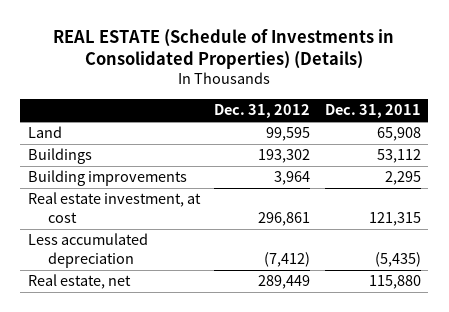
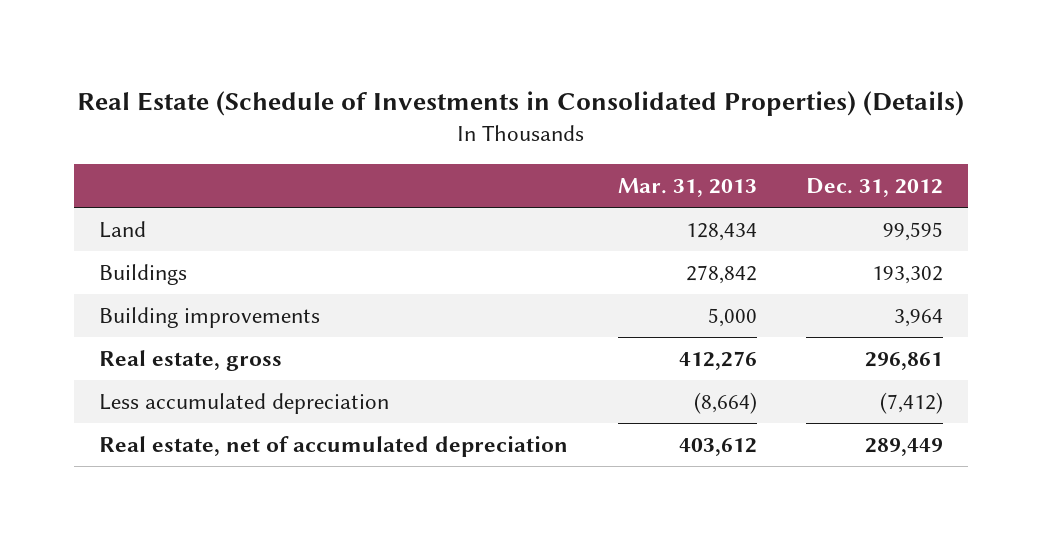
- REAL ESTATE (Schedule of Investments in Consolidated Properties) (Details)
+ Real Estate (Schedule of Investments in Consolidated Properties) (Details)
- | Dec. 31, 2012 | Dec. 31, 2011
+ | Mar. 31, 2013 | Dec. 31, 2012
- Real estate investment, at cost | 296,861 | 121,315
+ Real estate, gross | 412,276 | 296,861
- Real estate, net | 289,449 | 115,880
+ Real estate, net of accumulated depreciation | 403,612 | 289,449

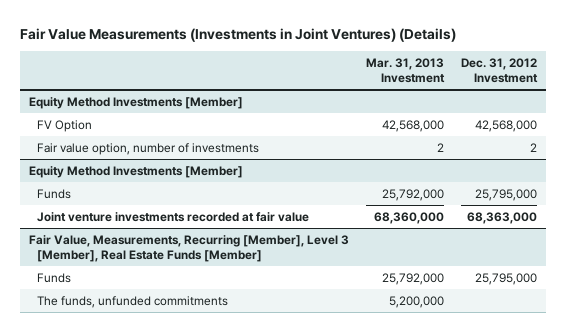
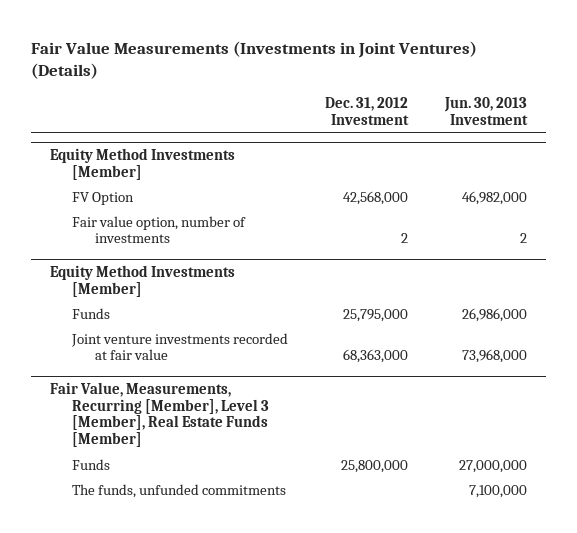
- | Mar. 31, 2013 Investment | Dec. 31, 2012 Investment
+ | Dec. 31, 2012 Investment | Jun. 30, 2013 Investment
@ Fair Value, Measurements, Recurring [Member], Level 3 [Member], Real Estate Funds [Member]
- Funds | 25,792,000 | 25,795,000
+ Funds | 25,800,000 | 27,000,000

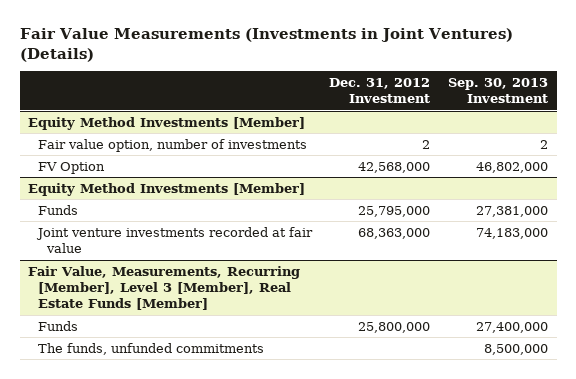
- | Dec. 31, 2012 Investment | Jun. 30, 2013 Investment
+ | Dec. 31, 2012 Investment | Sep. 30, 2013 Investment
@ Equity Method Investments [Member]
moved down: FV Option | 42,568,000 | 46,802,000

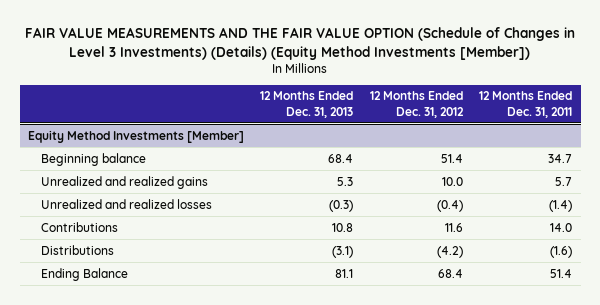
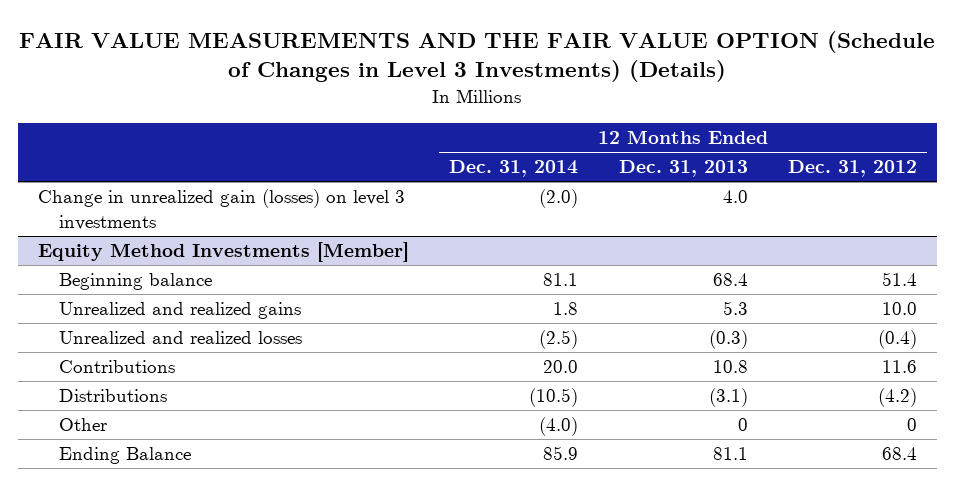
- FAIR VALUE MEASUREMENTS AND THE FAIR VALUE OPTION (Schedule of Changes in Level 3 Investments) (Details) (Equity Method Investments [Member])
+ FAIR VALUE MEASUREMENTS AND THE FAIR VALUE OPTION (Schedule of Changes in Level 3 Investments) (Details)
- | 12 Months Ended Dec. 31, 2013 | 12 Months Ended Dec. 31, 2012 | 12 Months Ended Dec. 31, 2011
+ | 12 Months Ended Dec. 31, 2014 | 12 Months Ended Dec. 31, 2013 | 12 Months Ended Dec. 31, 2012
+ Change in unrealized gain (losses) on level 3 investments | (2.0) | 4.0 |
@ Equity Method Investments [Member]
+ Other | (4.0) | 0 | 0

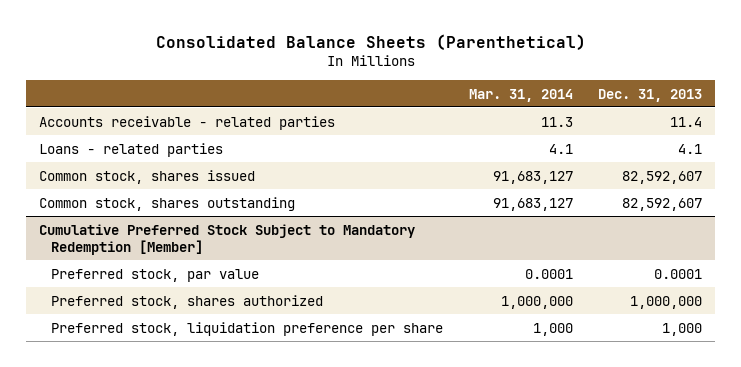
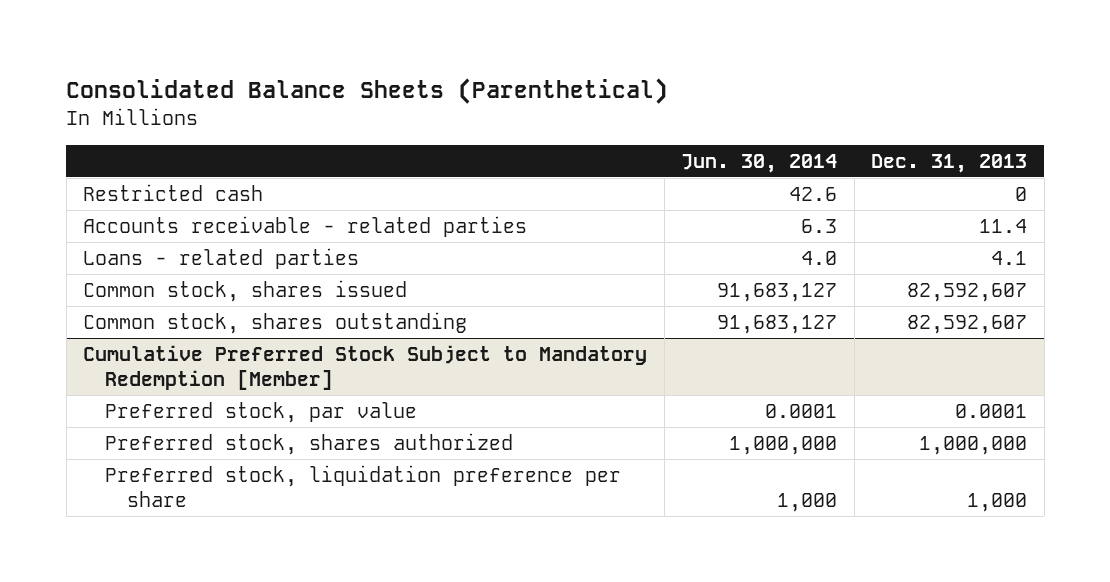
- | Mar. 31, 2014 | Dec. 31, 2013
+ | Jun. 30, 2014 | Dec. 31, 2013
+ Restricted cash | 42.6 | 0

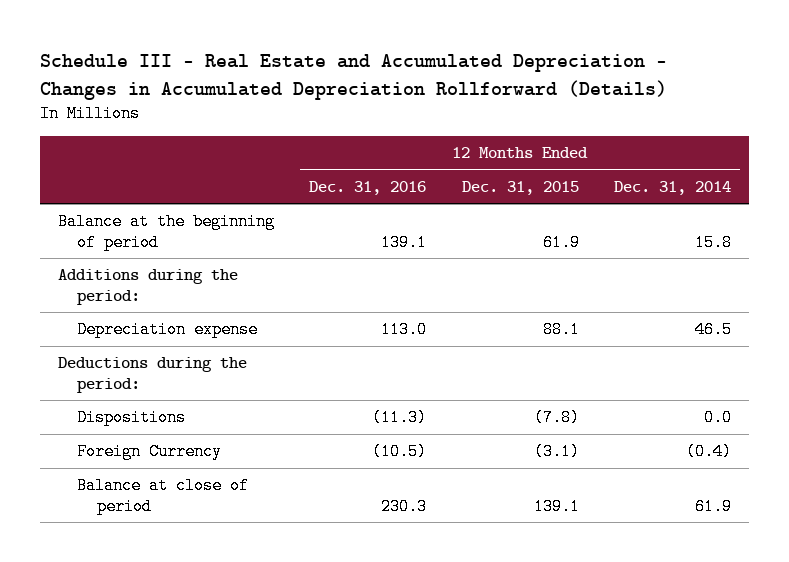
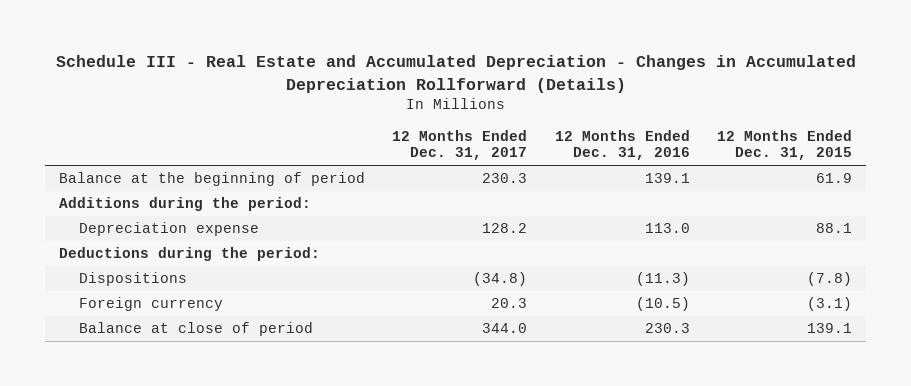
- | 12 Months Ended Dec. 31, 2016 | 12 Months Ended Dec. 31, 2015 | 12 Months Ended Dec. 31, 2014
+ | 12 Months Ended Dec. 31, 2017 | 12 Months Ended Dec. 31, 2016 | 12 Months Ended Dec. 31, 2015
- Foreign Currency | (10.5) | (3.1) | (0.4)
+ Foreign currency | 20.3 | (10.5) | (3.1)

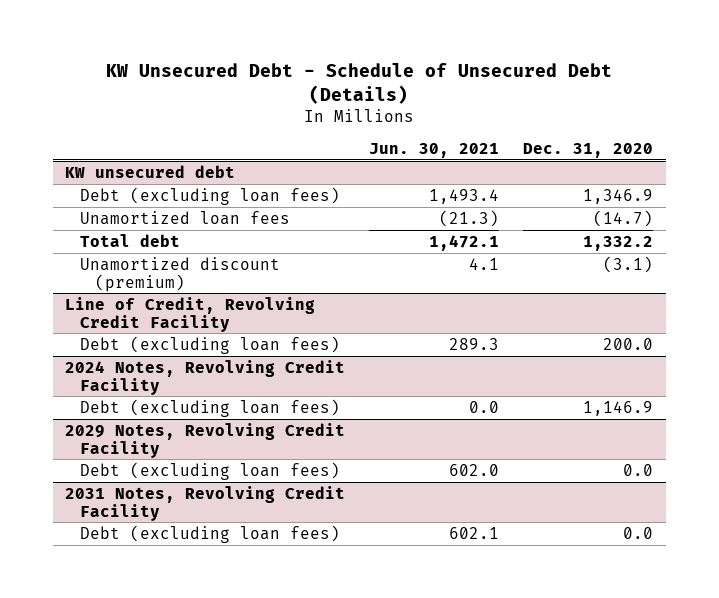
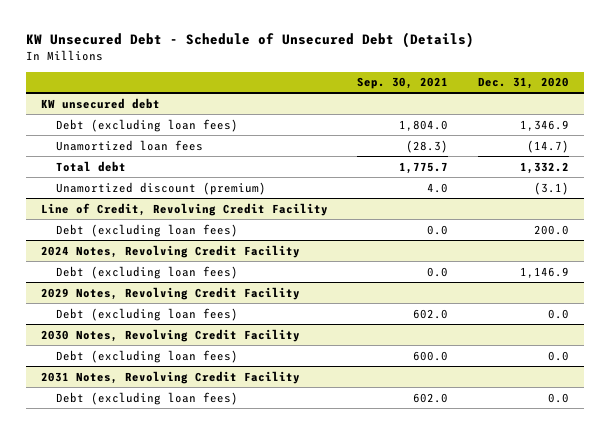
- | Jun. 30, 2021 | Dec. 31, 2020
+ | Sep. 30, 2021 | Dec. 31, 2020
+ 2030 Notes, Revolving Credit Facility
+ Debt (excluding loan fees) | 600.0 | 0.0

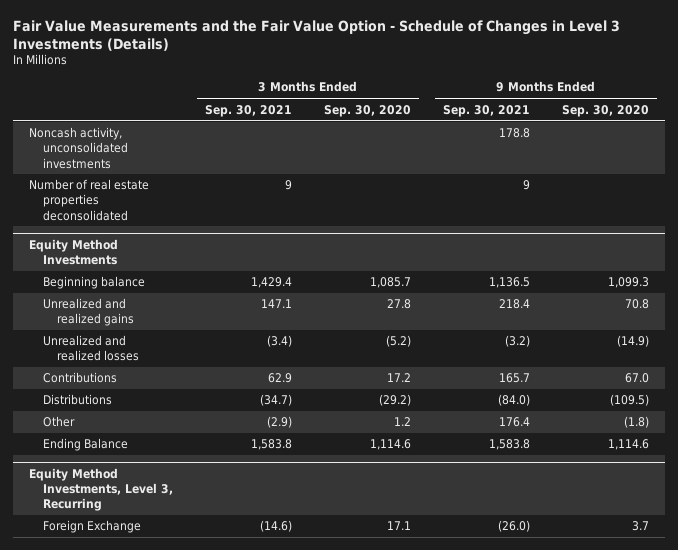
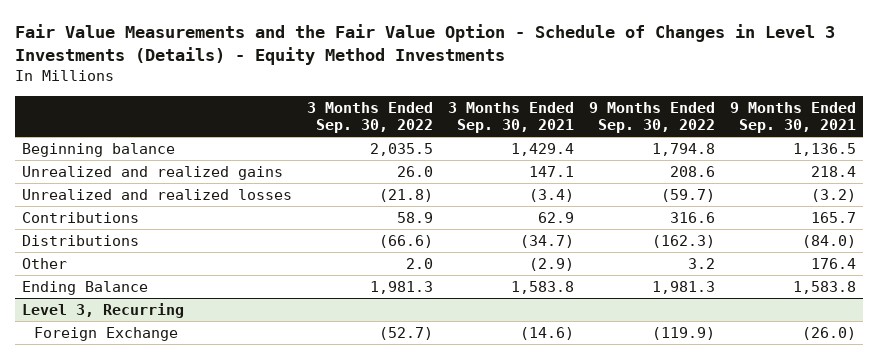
- Fair Value Measurements and the Fair Value Option - Schedule of Changes in Level 3 Investments (Details)
+ Fair Value Measurements and the Fair Value Option - Schedule of Changes in Level 3 Investments (Details) - Equity Method Investments
- | 3 Months Ended Sep. 30, 2021 | 3 Months Ended Sep. 30, 2020 | 9 Months Ended Sep. 30, 2021 | 9 Months Ended Sep. 30, 2020
+ | 3 Months Ended Sep. 30, 2022 | 3 Months Ended Sep. 30, 2021 | 9 Months Ended Sep. 30, 2022 | 9 Months Ended Sep. 30, 2021
- Noncash activity, unconsolidated investments | | | 178.8 |
- Number of real estate properties deconsolidated | 9 | | 9 |
- Equity Method Investments
- Equity Method Investments, Level 3, Recurring
+ Level 3, Recurring

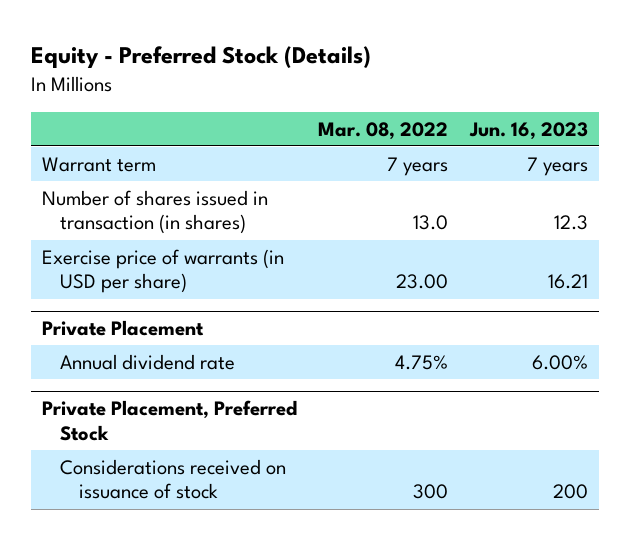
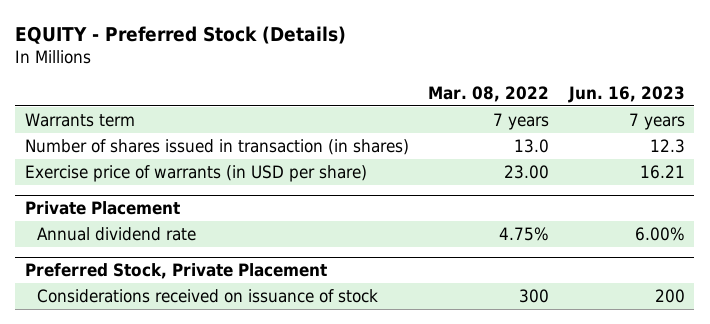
- Equity - Preferred Stock (Details)
+ EQUITY - Preferred Stock (Details)
- Warrant term | 7 years | 7 years
+ Warrants term | 7 years | 7 years
- Private Placement, Preferred Stock
+ Preferred Stock, Private Placement

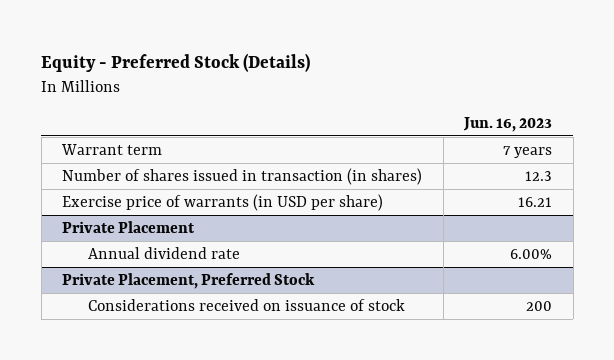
- EQUITY - Preferred Stock (Details)
+ Equity - Preferred Stock (Details)
- | Mar. 08, 2022 | Jun. 16, 2023
+ | Jun. 16, 2023
- Warrants term | 7 years | 7 years
+ Warrant term | 7 years
- Preferred Stock, Private Placement
+ Private Placement, Preferred Stock

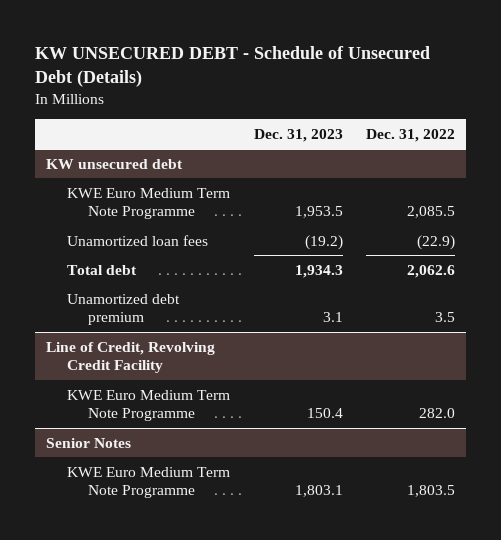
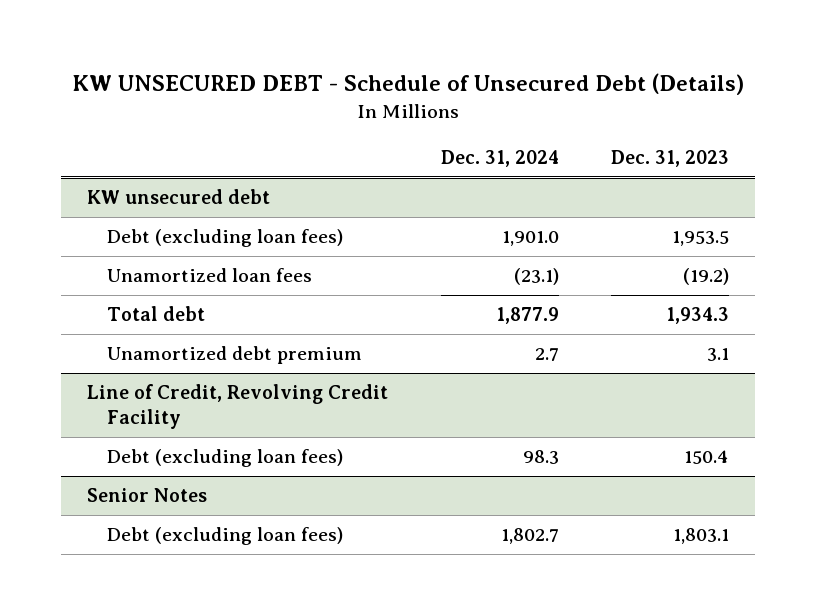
- | Dec. 31, 2023 | Dec. 31, 2022
+ | Dec. 31, 2024 | Dec. 31, 2023
@ KW unsecured debt
- KWE Euro Medium Term Note Programme | 1,953.5 | 2,085.5
+ Debt (excluding loan fees) | 1,901.0 | 1,953.5
@ Line of Credit, Revolving Credit Facility
- KWE Euro Medium Term Note Programme | 150.4 | 282.0
+ Debt (excluding loan fees) | 98.3 | 150.4
@ Senior Notes
- KWE Euro Medium Term Note Programme | 1,803.1 | 1,803.5
+ Debt (excluding loan fees) | 1,802.7 | 1,803.1

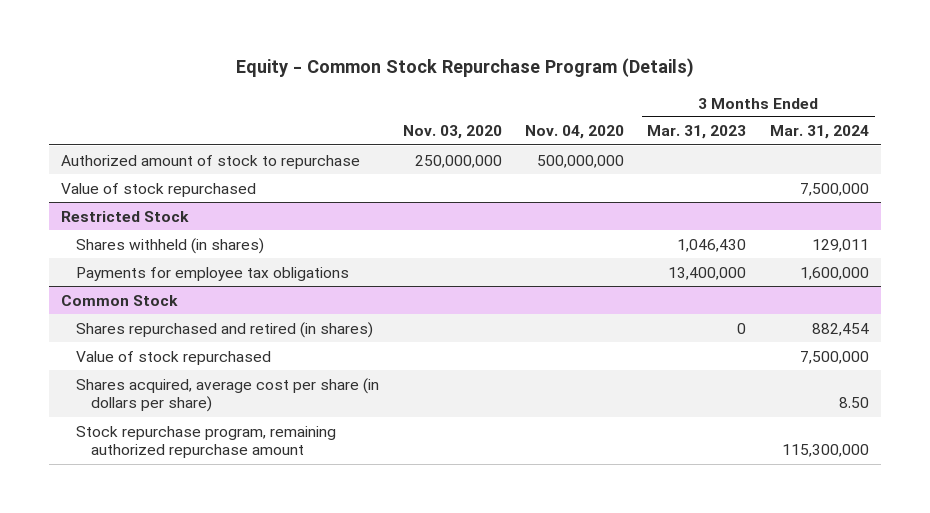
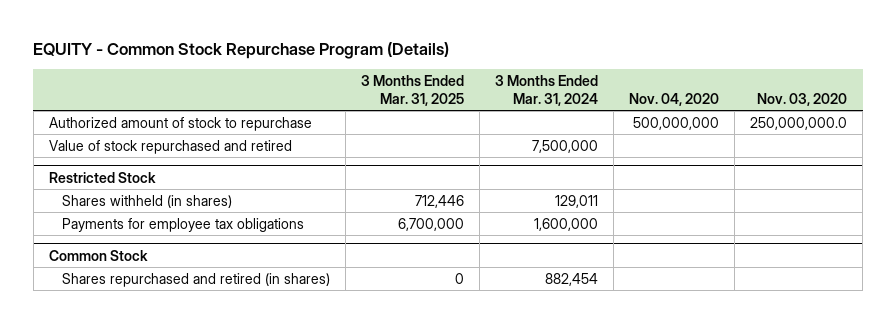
- Equity - Common Stock Repurchase Program (Details)
+ EQUITY - Common Stock Repurchase Program (Details)
- | Nov. 03, 2020 | Nov. 04, 2020 | 3 Months Ended Mar. 31, 2023 | 3 Months Ended Mar. 31, 2024
+ | 3 Months Ended Mar. 31, 2025 | 3 Months Ended Mar. 31, 2024 | Nov. 04, 2020 | Nov. 03, 2020
- Authorized amount of stock to repurchase | 250,000,000 | 500,000,000 | |
- Value of stock repurchased | | | | 7,500,000
+ Authorized amount of stock to repurchase | | | 500,000,000 | 250,000,000.0
+ Value of stock repurchased and retired | | 7,500,000 | |
@ Common Stock
- Value of stock repurchased | | | | 7,500,000
- Shares acquired, average cost per share (in dollars per share) | | | | 8.50
- Stock repurchase program, remaining authorized repurchase amount | | | | 115,300,000

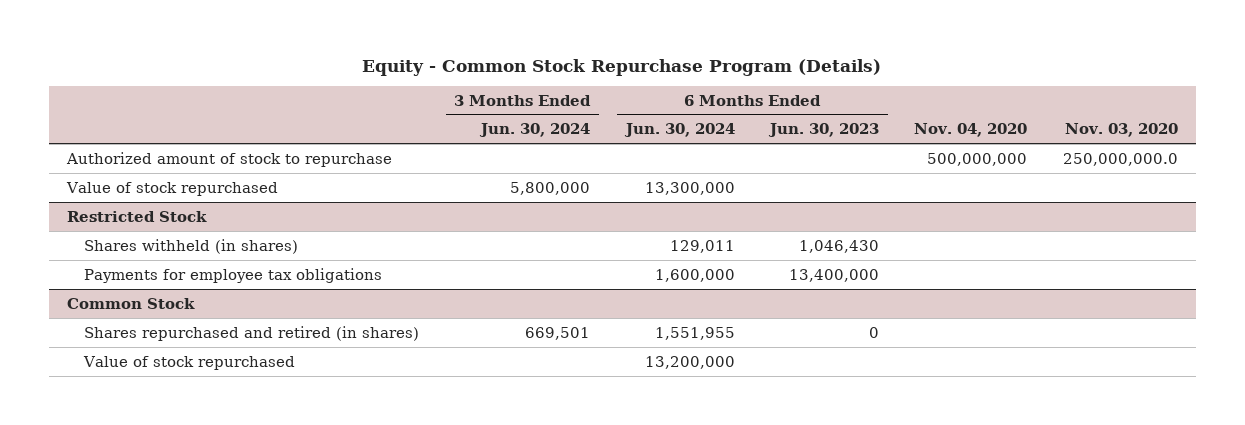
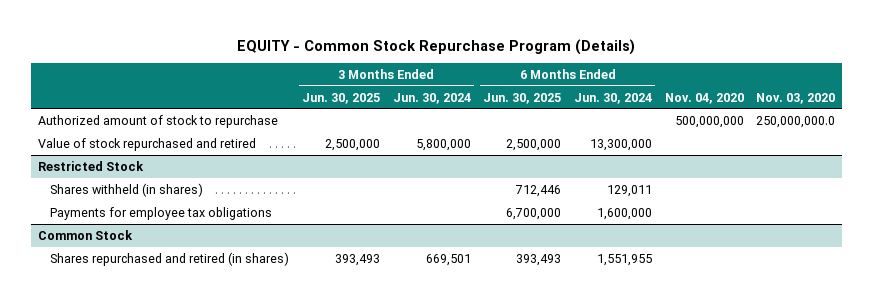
- Equity - Common Stock Repurchase Program (Details)
+ EQUITY - Common Stock Repurchase Program (Details)
- | 3 Months Ended Jun. 30, 2024 | 6 Months Ended Jun. 30, 2024 | 6 Months Ended Jun. 30, 2023 | Nov. 04, 2020 | Nov. 03, 2020
+ | 3 Months Ended Jun. 30, 2025 | 3 Months Ended Jun. 30, 2024 | 6 Months Ended Jun. 30, 2025 | 6 Months Ended Jun. 30, 2024 | Nov. 04, 2020 | Nov. 03, 2020
- Value of stock repurchased | 5,800,000 | 13,300,000 | | |
+ Value of stock repurchased and retired | 2,500,000 | 5,800,000 | 2,500,000 | 13,300,000 | |
@ Common Stock
- Value of stock repurchased | | 13,200,000 | | |

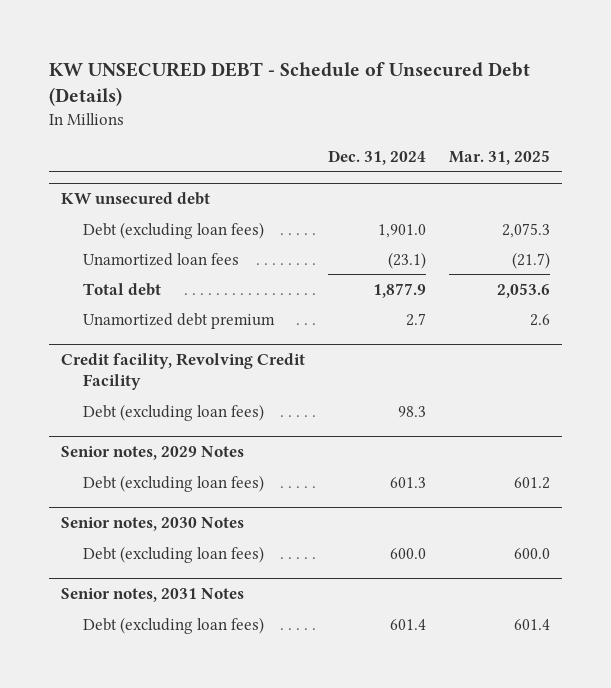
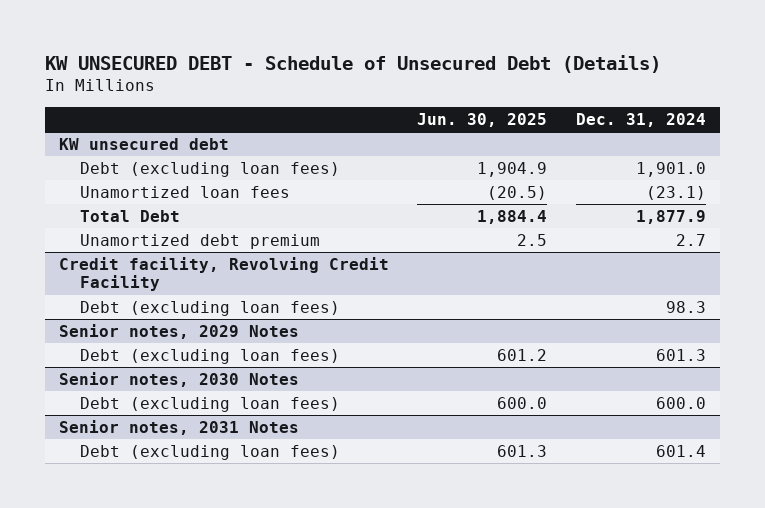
- | Dec. 31, 2024 | Mar. 31, 2025
+ | Jun. 30, 2025 | Dec. 31, 2024
@ KW unsecured debt
- Total debt | 1,877.9 | 2,053.6
+ Total Debt | 1,884.4 | 1,877.9

